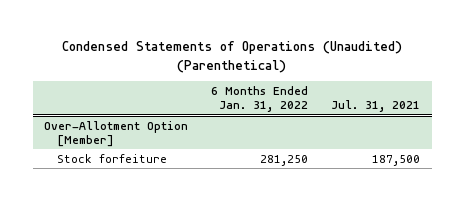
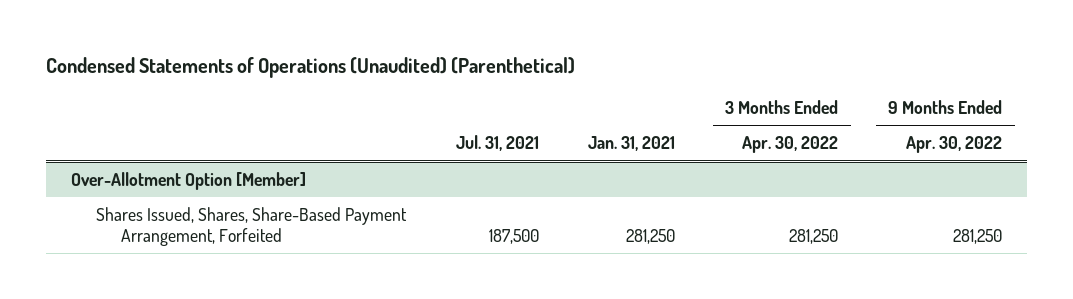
- | 6 Months Ended Jan. 31, 2022 | Jul. 31, 2021
+ | Jul. 31, 2021 | Jan. 31, 2021 | 3 Months Ended Apr. 30, 2022 | 9 Months Ended Apr. 30, 2022
@ Over-Allotment Option [Member]
- Stock forfeiture | 281,250 | 187,500
+ Shares Issued, Shares, Share-Based Payment Arrangement, Forfeited | 187,500 | 281,250 | 281,250 | 281,250

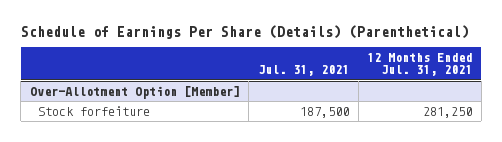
- Condensed Statements of Operations (Unaudited) (Parenthetical)
+ Schedule of Earnings Per Share (Details) (Parenthetical)
- | Jul. 31, 2021 | Jan. 31, 2021 | 3 Months Ended Apr. 30, 2022 | 9 Months Ended Apr. 30, 2022
+ | Jul. 31, 2021 | 12 Months Ended Jul. 31, 2021
@ Over-Allotment Option [Member]
- Shares Issued, Shares, Share-Based Payment Arrangement, Forfeited | 187,500 | 281,250 | 281,250 | 281,250
+ Stock forfeiture | 187,500 | 281,250

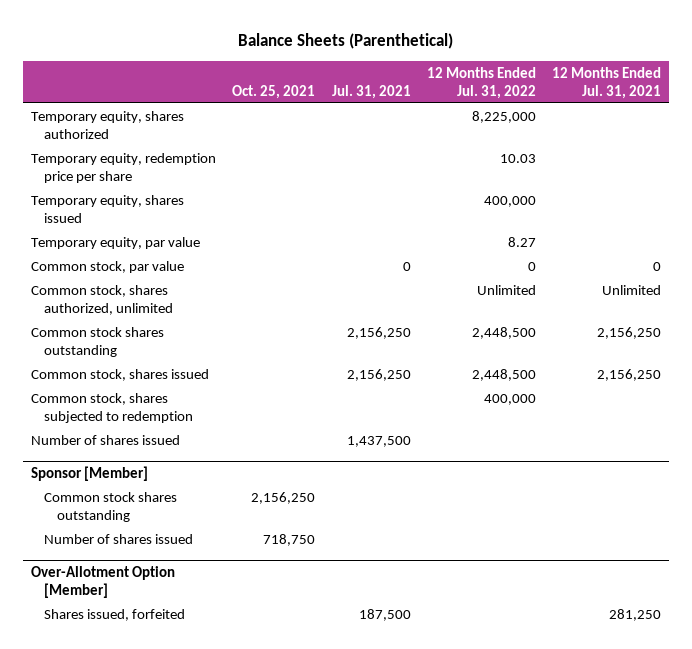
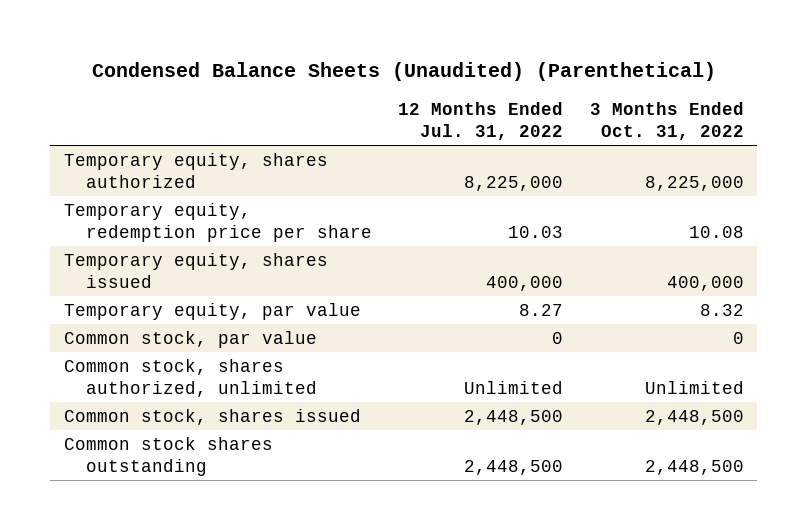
- Balance Sheets (Parenthetical)
+ Condensed Balance Sheets (Unaudited) (Parenthetical)
- | Oct. 25, 2021 | Jul. 31, 2021 | 12 Months Ended Jul. 31, 2022 | 12 Months Ended Jul. 31, 2021
+ | 12 Months Ended Jul. 31, 2022 | 3 Months Ended Oct. 31, 2022
- Common stock, shares subjected to redemption | | | 400,000 |
- Number of shares issued | | 1,437,500 | |
- Sponsor [Member]
- Common stock shares outstanding | 2,156,250 | | |
- Number of shares issued | 718,750 | | |
- Over-Allotment Option [Member]
- Shares issued, forfeited | | 187,500 | | 281,250
moved down: Common stock shares outstanding | 2,448,500 | 2,448,500

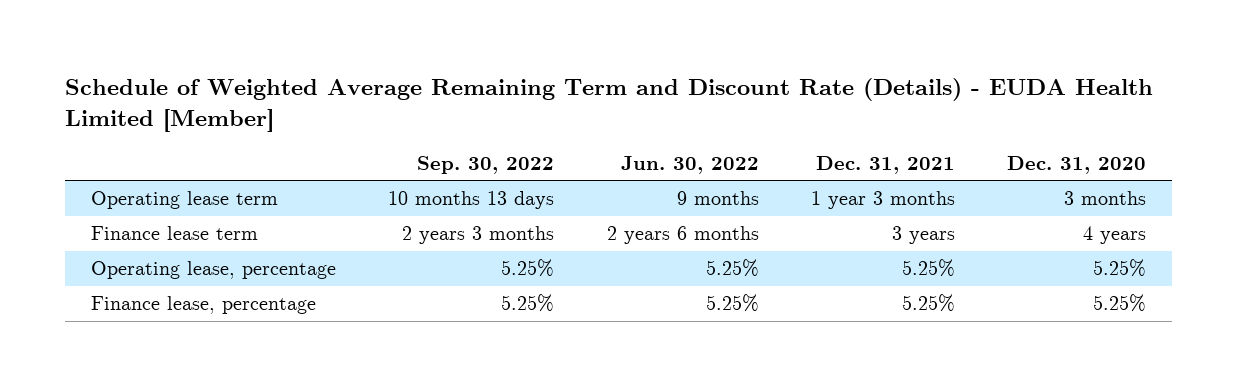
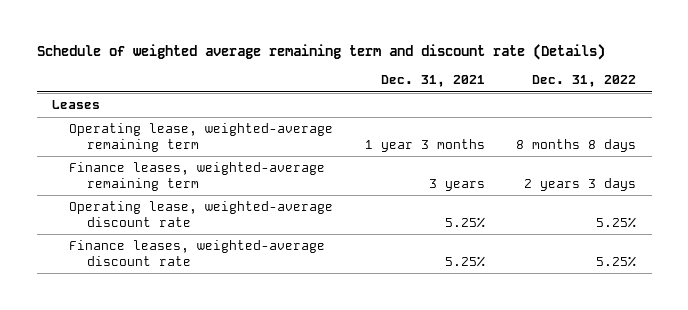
- Schedule of Weighted Average Remaining Term and Discount Rate (Details) - EUDA Health Limited [Member]
+ Schedule of weighted average remaining term and discount rate (Details)
- | Sep. 30, 2022 | Jun. 30, 2022 | Dec. 31, 2021 | Dec. 31, 2020
+ | Dec. 31, 2021 | Dec. 31, 2022
- Operating lease term | 10 months 13 days | 9 months | 1 year 3 months | 3 months
- Finance lease term | 2 years 3 months | 2 years 6 months | 3 years | 4 years
- Operating lease, percentage | 5.25% | 5.25% | 5.25% | 5.25%
- Finance lease, percentage | 5.25% | 5.25% | 5.25% | 5.25%
+ Leases
+ Operating lease, weighted-average remaining term | 1 year 3 months | 8 months 8 days
+ Finance leases, weighted-average remaining term | 3 years | 2 years 3 days
+ Operating lease, weighted-average discount rate | 5.25% | 5.25%
+ Finance leases, weighted-average discount rate | 5.25% | 5.25%

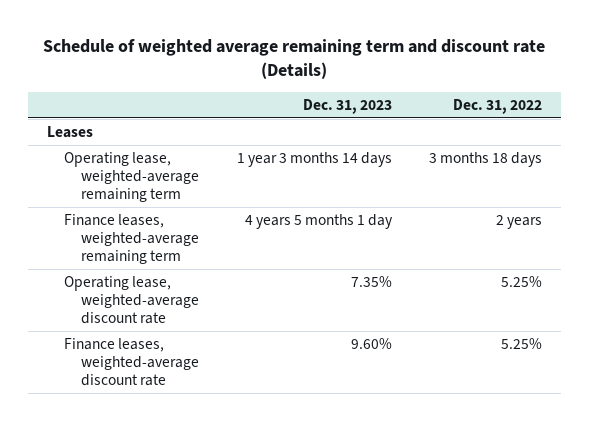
- | Dec. 31, 2021 | Dec. 31, 2022
+ | Dec. 31, 2023 | Dec. 31, 2022
- Operating lease, weighted-average remaining term | 1 year 3 months | 8 months 8 days
- Finance leases, weighted-average remaining term | 3 years | 2 years 3 days
+ Operating lease, weighted-average remaining term | 1 year 3 months 14 days | 3 months 18 days
+ Finance leases, weighted-average remaining term | 4 years 5 months 1 day | 2 years

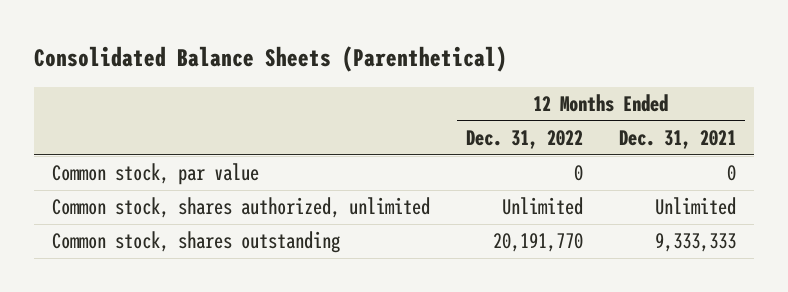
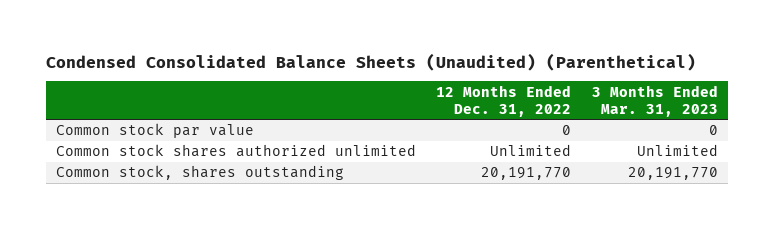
- Consolidated Balance Sheets (Parenthetical)
+ Condensed Consolidated Balance Sheets (Unaudited) (Parenthetical)
- | 12 Months Ended Dec. 31, 2022 | 12 Months Ended Dec. 31, 2021
+ | 12 Months Ended Dec. 31, 2022 | 3 Months Ended Mar. 31, 2023
- Common stock, par value | 0 | 0
- Common stock, shares authorized, unlimited | Unlimited | Unlimited
+ Common stock par value | 0 | 0
+ Common stock shares authorized unlimited | Unlimited | Unlimited

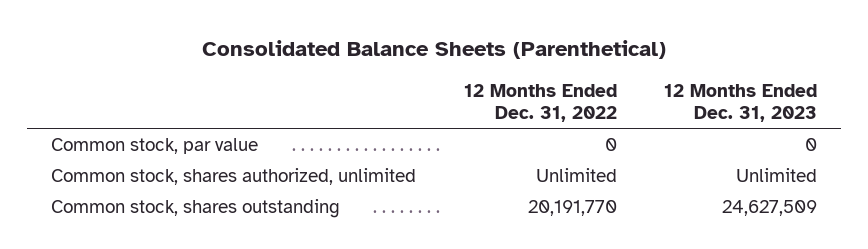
- Condensed Consolidated Balance Sheets (Unaudited) (Parenthetical)
+ Consolidated Balance Sheets (Parenthetical)
- | 12 Months Ended Dec. 31, 2022 | 3 Months Ended Mar. 31, 2023
+ | 12 Months Ended Dec. 31, 2022 | 12 Months Ended Dec. 31, 2023
- Common stock par value | 0 | 0
- Common stock shares authorized unlimited | Unlimited | Unlimited
+ Common stock, par value | 0 | 0
+ Common stock, shares authorized, unlimited | Unlimited | Unlimited

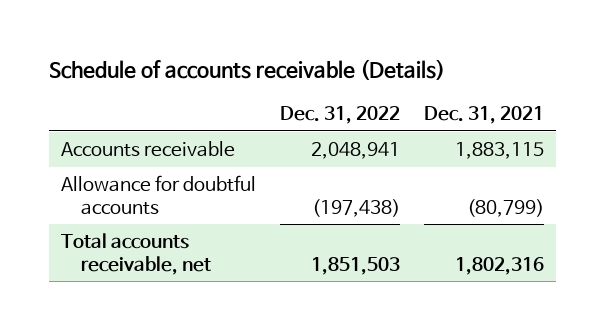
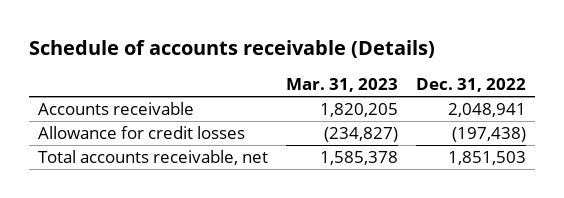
- | Dec. 31, 2022 | Dec. 31, 2021
+ | Mar. 31, 2023 | Dec. 31, 2022
- Allowance for doubtful accounts | (197,438) | (80,799)
+ Allowance for credit losses | (234,827) | (197,438)

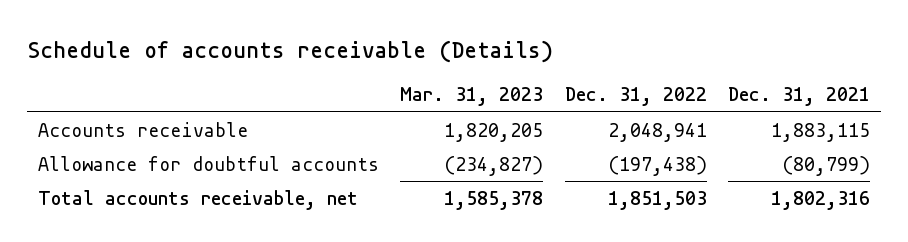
- | Mar. 31, 2023 | Dec. 31, 2022
+ | Mar. 31, 2023 | Dec. 31, 2022 | Dec. 31, 2021
- Allowance for credit losses | (234,827) | (197,438)
+ Allowance for doubtful accounts | (234,827) | (197,438) | (80,799)

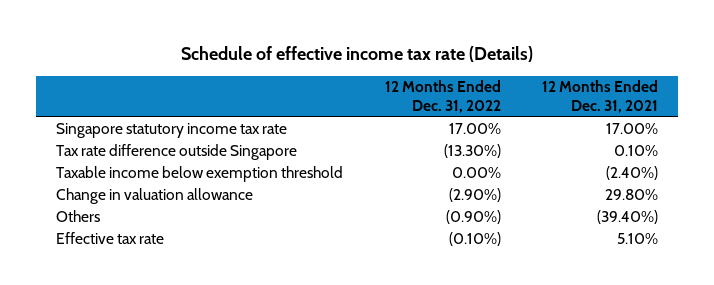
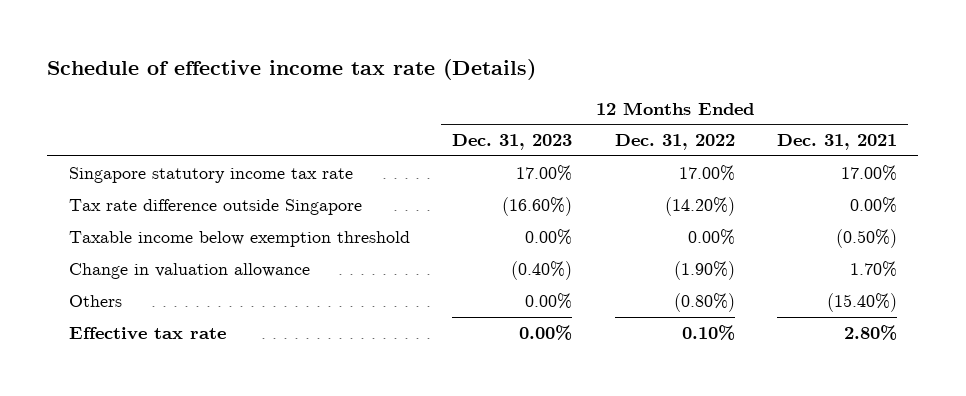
- | 12 Months Ended Dec. 31, 2022 | 12 Months Ended Dec. 31, 2021
+ | 12 Months Ended Dec. 31, 2023 | 12 Months Ended Dec. 31, 2022 | 12 Months Ended Dec. 31, 2021
- Tax rate difference outside Singapore | (13.30%) | 0.10%
- Taxable income below exemption threshold | 0.00% | (2.40%)
- Change in valuation allowance | (2.90%) | 29.80%
- Others | (0.90%) | (39.40%)
- Effective tax rate | (0.10%) | 5.10%
+ Tax rate difference outside Singapore | (16.60%) | (14.20%) | 0.00%
+ Taxable income below exemption threshold | 0.00% | 0.00% | (0.50%)
+ Change in valuation allowance | (0.40%) | (1.90%) | 1.70%
+ Others | 0.00% | (0.80%) | (15.40%)
+ Effective tax rate | 0.00% | 0.10% | 2.80%

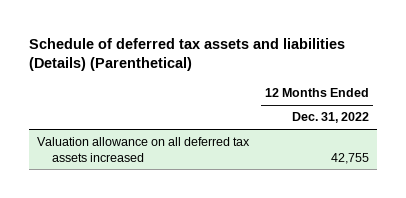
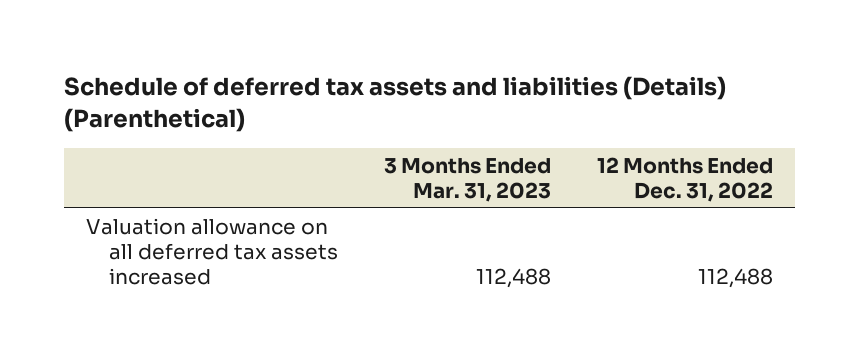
- | 12 Months Ended Dec. 31, 2022
+ | 3 Months Ended Mar. 31, 2023 | 12 Months Ended Dec. 31, 2022
- Valuation allowance on all deferred tax assets increased | 42,755
+ Valuation allowance on all deferred tax assets increased | 112,488 | 112,488

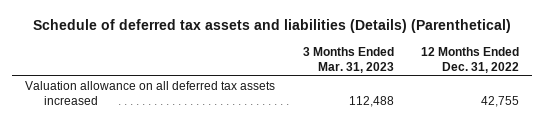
- Valuation allowance on all deferred tax assets increased | 112,488 | 112,488
+ Valuation allowance on all deferred tax assets increased | 112,488 | 42,755

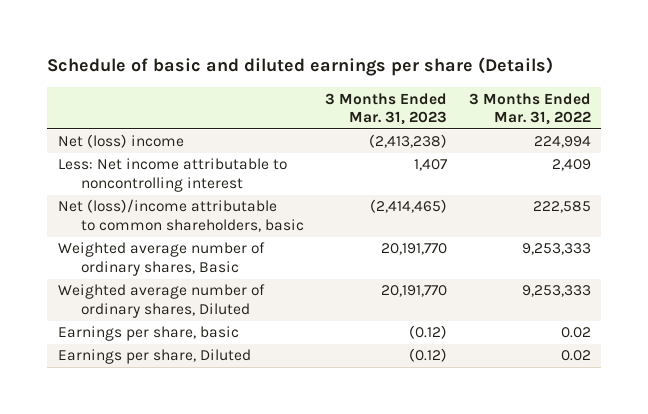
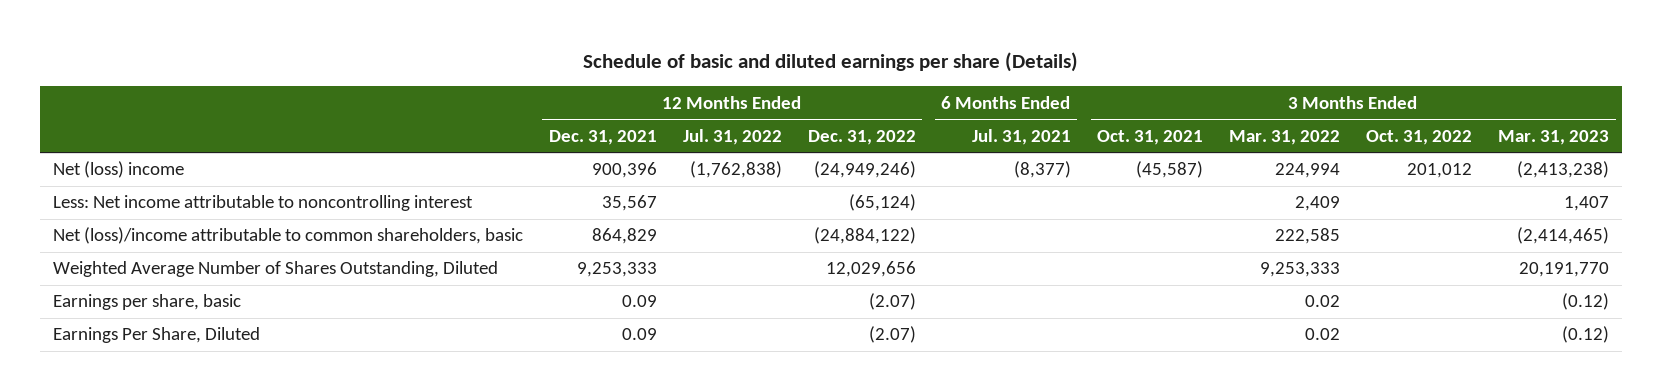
- | 3 Months Ended Mar. 31, 2023 | 3 Months Ended Mar. 31, 2022
+ | 12 Months Ended Dec. 31, 2021 | 12 Months Ended Jul. 31, 2022 | 12 Months Ended Dec. 31, 2022 | 6 Months Ended Jul. 31, 2021 | 3 Months Ended Oct. 31, 2021 | 3 Months Ended Mar. 31, 2022 | 3 Months Ended Oct. 31, 2022 | 3 Months Ended Mar. 31, 2023
- Weighted average number of ordinary shares, Basic | 20,191,770 | 9,253,333
- Weighted average number of ordinary shares, Diluted | 20,191,770 | 9,253,333
+ Weighted Average Number of Shares Outstanding, Diluted | 9,253,333 | | 12,029,656 | | | 9,253,333 | | 20,191,770
- Earnings per share, Diluted | (0.12) | 0.02
+ Earnings Per Share, Diluted | 0.09 | | (2.07) | | | 0.02 | | (0.12)

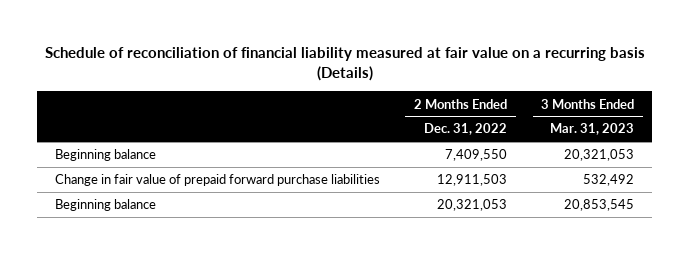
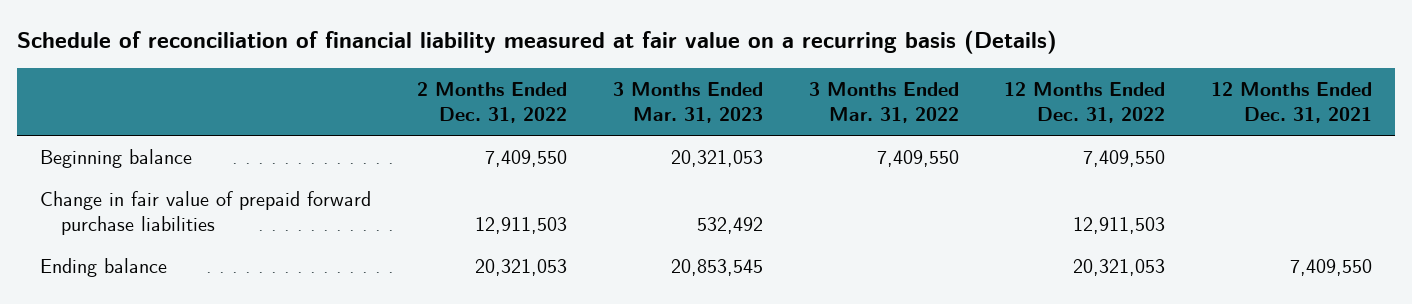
- | 2 Months Ended Dec. 31, 2022 | 3 Months Ended Mar. 31, 2023
+ | 2 Months Ended Dec. 31, 2022 | 3 Months Ended Mar. 31, 2023 | 3 Months Ended Mar. 31, 2022 | 12 Months Ended Dec. 31, 2022 | 12 Months Ended Dec. 31, 2021
- Beginning balance | 20,321,053 | 20,853,545
+ Ending balance | 20,321,053 | 20,853,545 | | 20,321,053 | 7,409,550

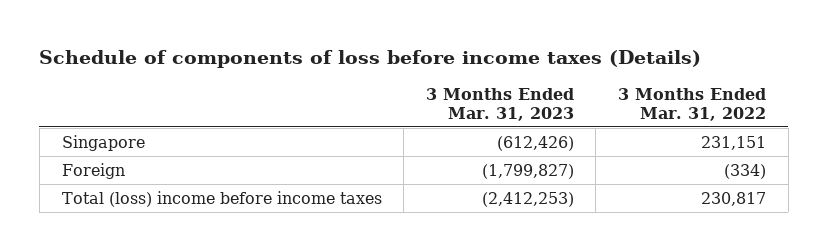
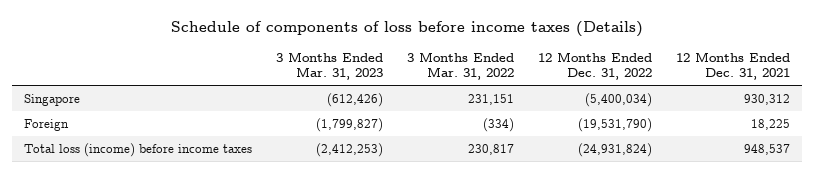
- | 3 Months Ended Mar. 31, 2023 | 3 Months Ended Mar. 31, 2022
+ | 3 Months Ended Mar. 31, 2023 | 3 Months Ended Mar. 31, 2022 | 12 Months Ended Dec. 31, 2022 | 12 Months Ended Dec. 31, 2021
- Total (loss) income before income taxes | (2,412,253) | 230,817
+ Total loss (income) before income taxes | (2,412,253) | 230,817 | (24,931,824) | 948,537

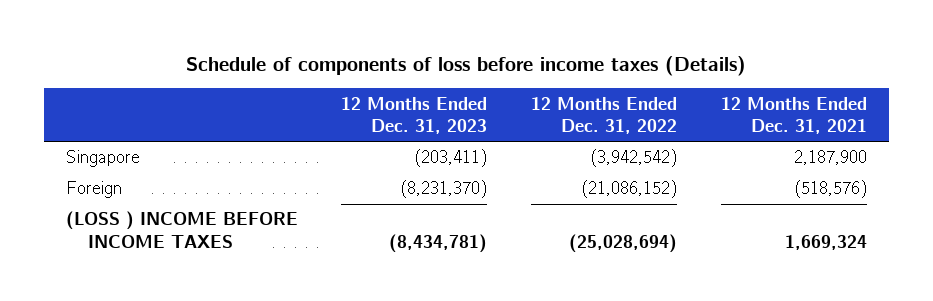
- | 3 Months Ended Mar. 31, 2023 | 3 Months Ended Mar. 31, 2022 | 12 Months Ended Dec. 31, 2022 | 12 Months Ended Dec. 31, 2021
+ | 12 Months Ended Dec. 31, 2023 | 12 Months Ended Dec. 31, 2022 | 12 Months Ended Dec. 31, 2021
- Singapore | (612,426) | 231,151 | (5,400,034) | 930,312
- Foreign | (1,799,827) | (334) | (19,531,790) | 18,225
- Total loss (income) before income taxes | (2,412,253) | 230,817 | (24,931,824) | 948,537
+ Singapore | (203,411) | (3,942,542) | 2,187,900
+ Foreign | (8,231,370) | (21,086,152) | (518,576)
+ (LOSS ) INCOME BEFORE INCOME TAXES | (8,434,781) | (25,028,694) | 1,669,324

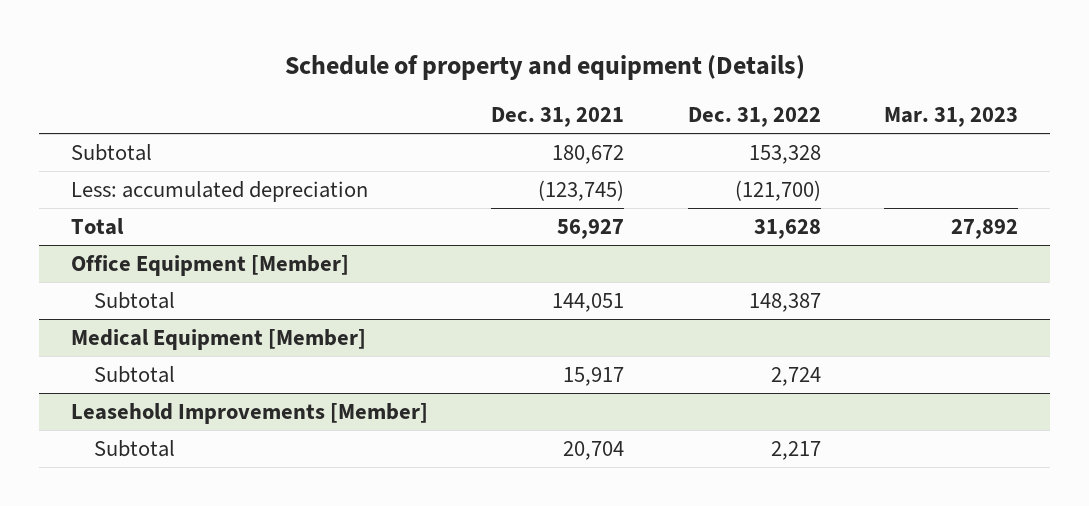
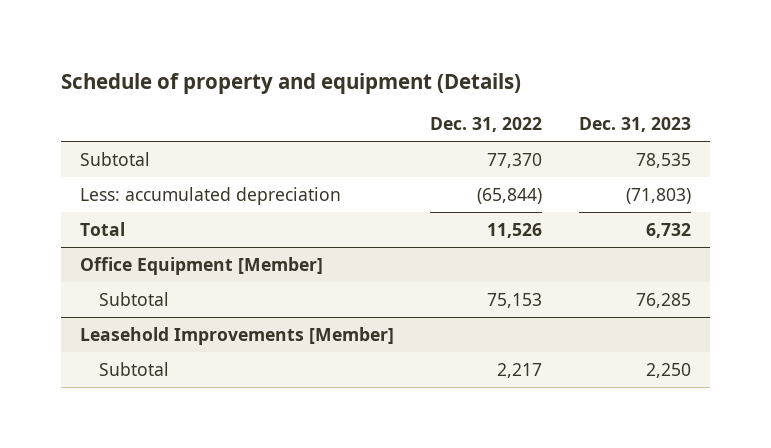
- | Dec. 31, 2021 | Dec. 31, 2022 | Mar. 31, 2023
+ | Dec. 31, 2022 | Dec. 31, 2023
- Subtotal | 180,672 | 153,328 |
- Less: accumulated depreciation | (123,745) | (121,700) |
- Total | 56,927 | 31,628 | 27,892
+ Subtotal | 77,370 | 78,535
+ Less: accumulated depreciation | (65,844) | (71,803)
+ Total | 11,526 | 6,732
@ Office Equipment [Member]
- Subtotal | 144,051 | 148,387 |
- Medical Equipment [Member]
- Subtotal | 15,917 | 2,724 |
@ Office Equipment [Member]
+ Subtotal | 75,153 | 76,285

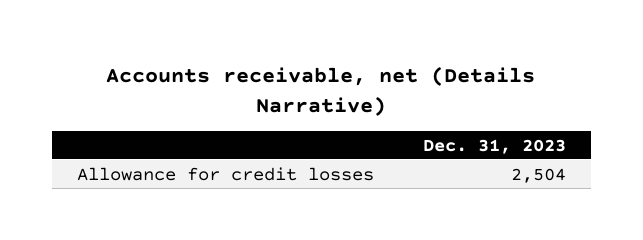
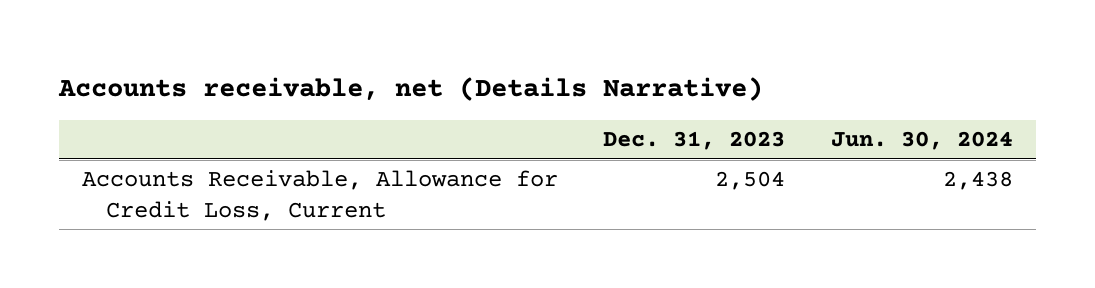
- | Dec. 31, 2023
+ | Dec. 31, 2023 | Jun. 30, 2024
- Allowance for credit losses | 2,504
+ Accounts Receivable, Allowance for Credit Loss, Current | 2,504 | 2,438

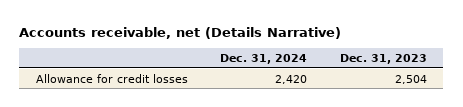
- | Dec. 31, 2023 | Jun. 30, 2024
+ | Dec. 31, 2024 | Dec. 31, 2023
- Accounts Receivable, Allowance for Credit Loss, Current | 2,504 | 2,438
+ Allowance for credit losses | 2,420 | 2,504

